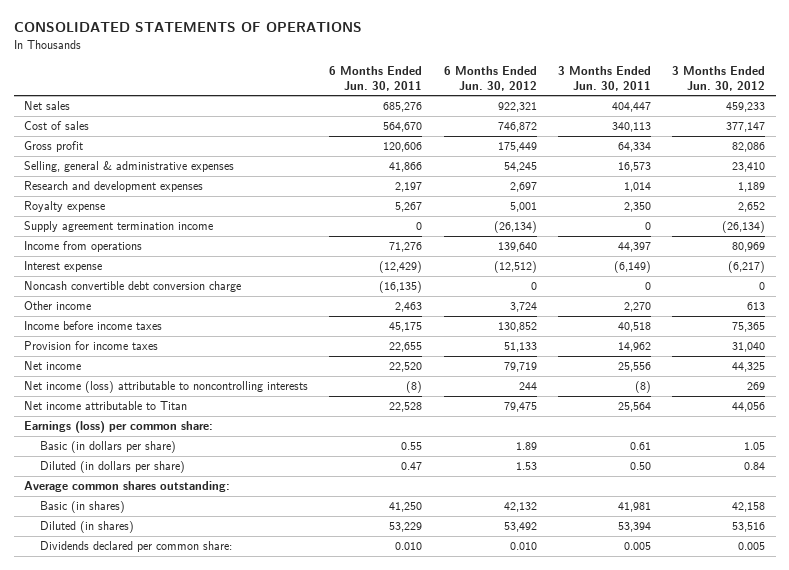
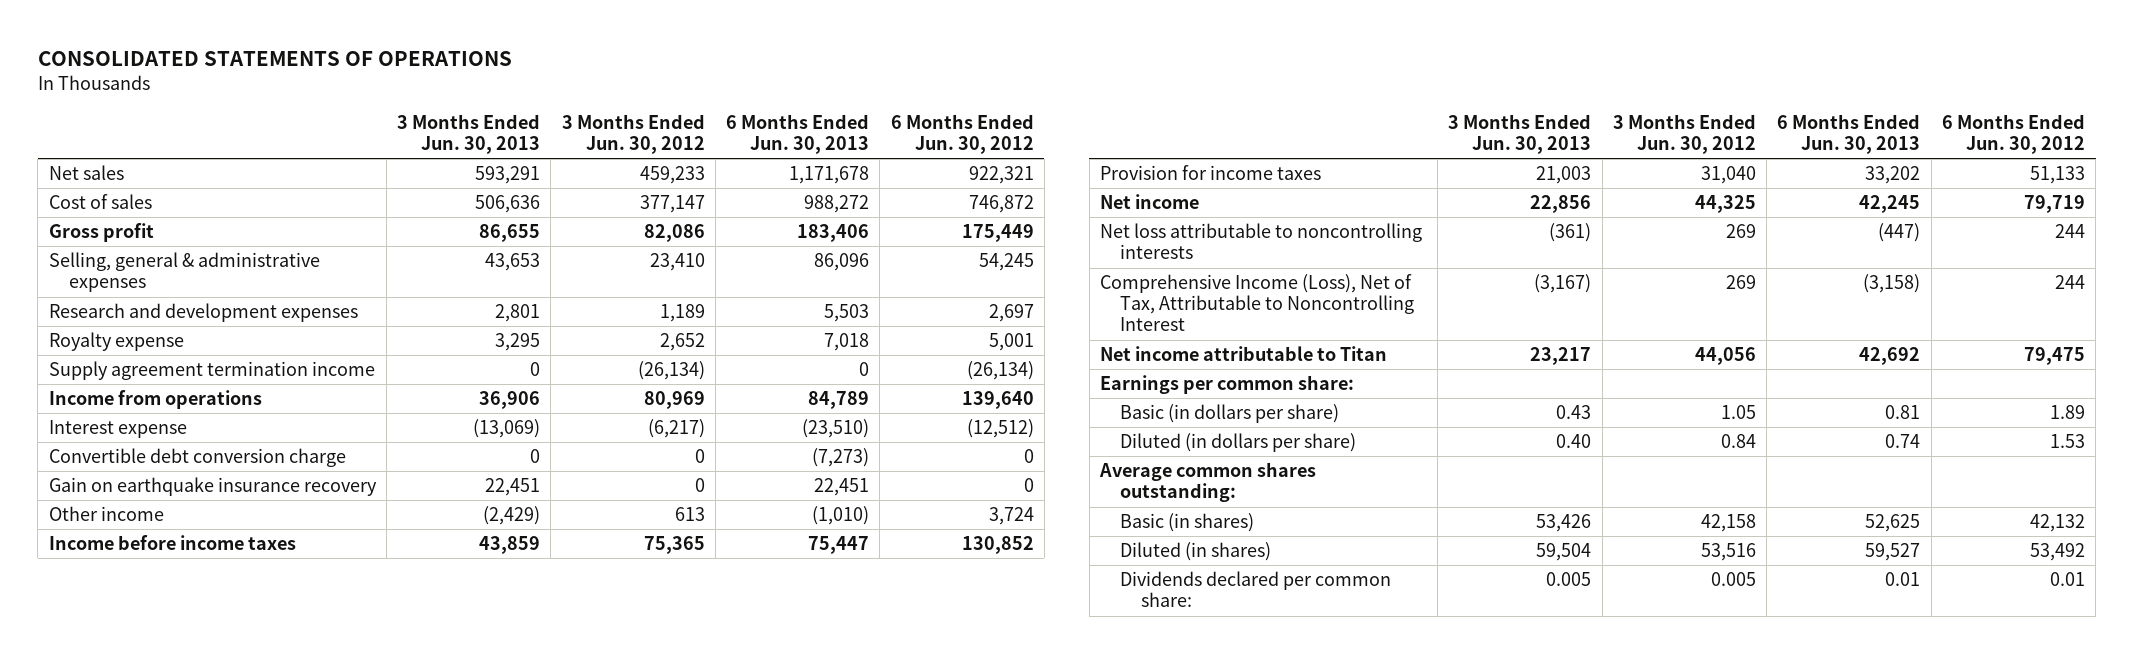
- | 6 Months Ended Jun. 30, 2011 | 6 Months Ended Jun. 30, 2012 | 3 Months Ended Jun. 30, 2011 | 3 Months Ended Jun. 30, 2012
+ | 3 Months Ended Jun. 30, 2013 | 3 Months Ended Jun. 30, 2012 | 6 Months Ended Jun. 30, 2013 | 6 Months Ended Jun. 30, 2012
- Noncash convertible debt conversion charge | (16,135) | 0 | 0 | 0
+ Convertible debt conversion charge | 0 | 0 | (7,273) | 0
+ Gain on earthquake insurance recovery | 22,451 | 0 | 22,451 | 0
- Net income (loss) attributable to noncontrolling interests | (8) | 244 | (8) | 269
+ Net loss attributable to noncontrolling interests | (361) | 269 | (447) | 244
+ Comprehensive Income (Loss), Net of Tax, Attributable to Noncontrolling Interest | (3,167) | 269 | (3,158) | 244
- Earnings (loss) per common share:
+ Earnings per common share:
- Dividends declared per common share: | 0.010 | 0.010 | 0.005 | 0.005
+ Dividends declared per common share: | 0.005 | 0.005 | 0.01 | 0.01

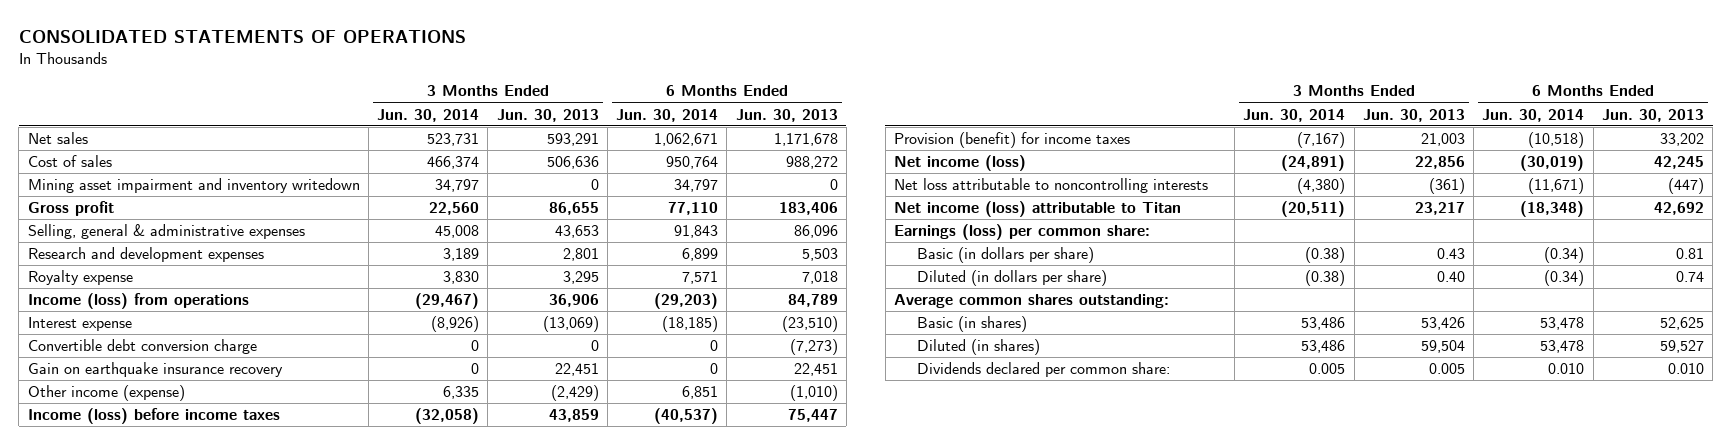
- | 3 Months Ended Jun. 30, 2013 | 3 Months Ended Jun. 30, 2012 | 6 Months Ended Jun. 30, 2013 | 6 Months Ended Jun. 30, 2012
+ | 3 Months Ended Jun. 30, 2014 | 3 Months Ended Jun. 30, 2013 | 6 Months Ended Jun. 30, 2014 | 6 Months Ended Jun. 30, 2013
+ Mining asset impairment and inventory writedown | 34,797 | 0 | 34,797 | 0
- Supply agreement termination income | 0 | (26,134) | 0 | (26,134)
- Income from operations | 36,906 | 80,969 | 84,789 | 139,640
+ Income (loss) from operations | (29,467) | 36,906 | (29,203) | 84,789
- Other income | (2,429) | 613 | (1,010) | 3,724
- Income before income taxes | 43,859 | 75,365 | 75,447 | 130,852
- Provision for income taxes | 21,003 | 31,040 | 33,202 | 51,133
- Net income | 22,856 | 44,325 | 42,245 | 79,719
+ Other income (expense) | 6,335 | (2,429) | 6,851 | (1,010)
+ Income (loss) before income taxes | (32,058) | 43,859 | (40,537) | 75,447
+ Provision (benefit) for income taxes | (7,167) | 21,003 | (10,518) | 33,202
+ Net income (loss) | (24,891) | 22,856 | (30,019) | 42,245
- Comprehensive Income (Loss), Net of Tax, Attributable to Noncontrolling Interest | (3,167) | 269 | (3,158) | 244
- Net income attributable to Titan | 23,217 | 44,056 | 42,692 | 79,475
- Earnings per common share:
+ Net income (loss) attributable to Titan | (20,511) | 23,217 | (18,348) | 42,692
+ Earnings (loss) per common share:
- Dividends declared per common share: | 0.005 | 0.005 | 0.01 | 0.01
+ Dividends declared per common share: | 0.005 | 0.005 | 0.010 | 0.010

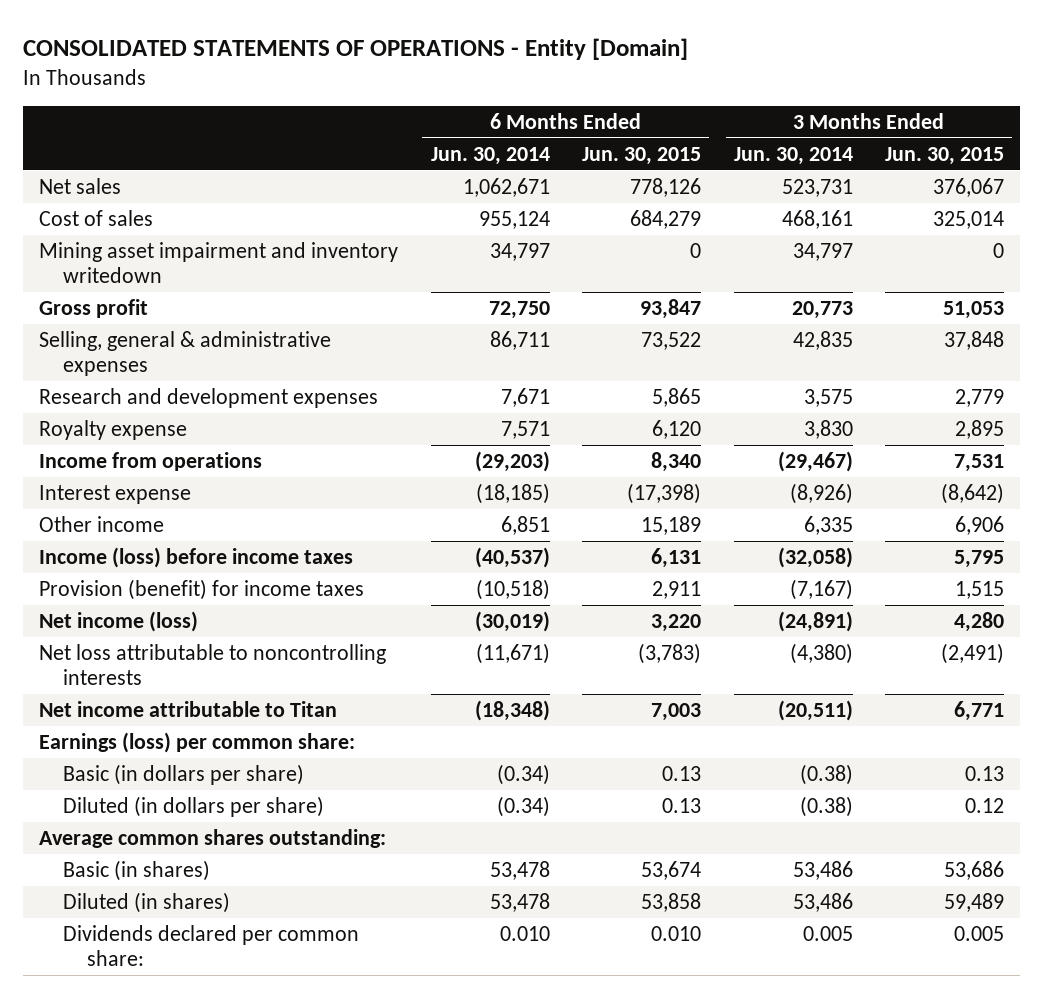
- CONSOLIDATED STATEMENTS OF OPERATIONS
+ CONSOLIDATED STATEMENTS OF OPERATIONS - Entity [Domain]
- | 3 Months Ended Jun. 30, 2014 | 3 Months Ended Jun. 30, 2013 | 6 Months Ended Jun. 30, 2014 | 6 Months Ended Jun. 30, 2013
+ | 6 Months Ended Jun. 30, 2014 | 6 Months Ended Jun. 30, 2015 | 3 Months Ended Jun. 30, 2014 | 3 Months Ended Jun. 30, 2015
- Cost of sales | 466,374 | 506,636 | 950,764 | 988,272
+ Cost of sales | 955,124 | 684,279 | 468,161 | 325,014
- Gross profit | 22,560 | 86,655 | 77,110 | 183,406
- Selling, general & administrative expenses | 45,008 | 43,653 | 91,843 | 86,096
- Research and development expenses | 3,189 | 2,801 | 6,899 | 5,503
+ Gross profit | 72,750 | 93,847 | 20,773 | 51,053
+ Selling, general & administrative expenses | 86,711 | 73,522 | 42,835 | 37,848
+ Research and development expenses | 7,671 | 5,865 | 3,575 | 2,779
- Income (loss) from operations | (29,467) | 36,906 | (29,203) | 84,789
+ Income from operations | (29,203) | 8,340 | (29,467) | 7,531
- Convertible debt conversion charge | 0 | 0 | 0 | (7,273)
- Gain on earthquake insurance recovery | 0 | 22,451 | 0 | 22,451
- Other income (expense) | 6,335 | (2,429) | 6,851 | (1,010)
+ Other income | 6,851 | 15,189 | 6,335 | 6,906
- Net income (loss) attributable to Titan | (20,511) | 23,217 | (18,348) | 42,692
+ Net income attributable to Titan | (18,348) | 7,003 | (20,511) | 6,771

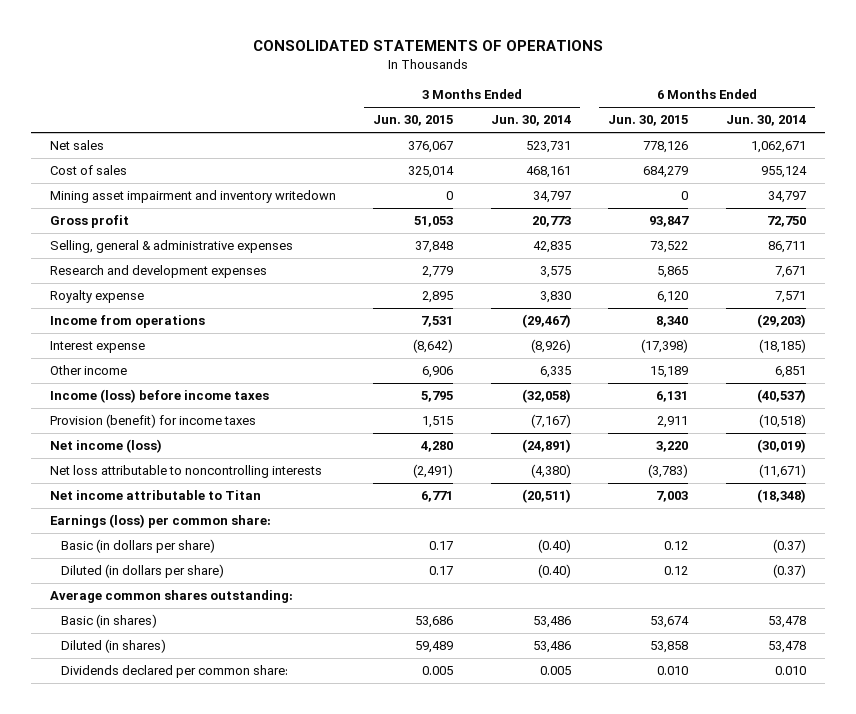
- CONSOLIDATED STATEMENTS OF OPERATIONS - Entity [Domain]
+ CONSOLIDATED STATEMENTS OF OPERATIONS
- | 6 Months Ended Jun. 30, 2014 | 6 Months Ended Jun. 30, 2015 | 3 Months Ended Jun. 30, 2014 | 3 Months Ended Jun. 30, 2015
+ | 3 Months Ended Jun. 30, 2015 | 3 Months Ended Jun. 30, 2014 | 6 Months Ended Jun. 30, 2015 | 6 Months Ended Jun. 30, 2014
- Basic (in dollars per share) | (0.34) | 0.13 | (0.38) | 0.13
- Diluted (in dollars per share) | (0.34) | 0.13 | (0.38) | 0.12
+ Basic (in dollars per share) | 0.17 | (0.40) | 0.12 | (0.37)
+ Diluted (in dollars per share) | 0.17 | (0.40) | 0.12 | (0.37)

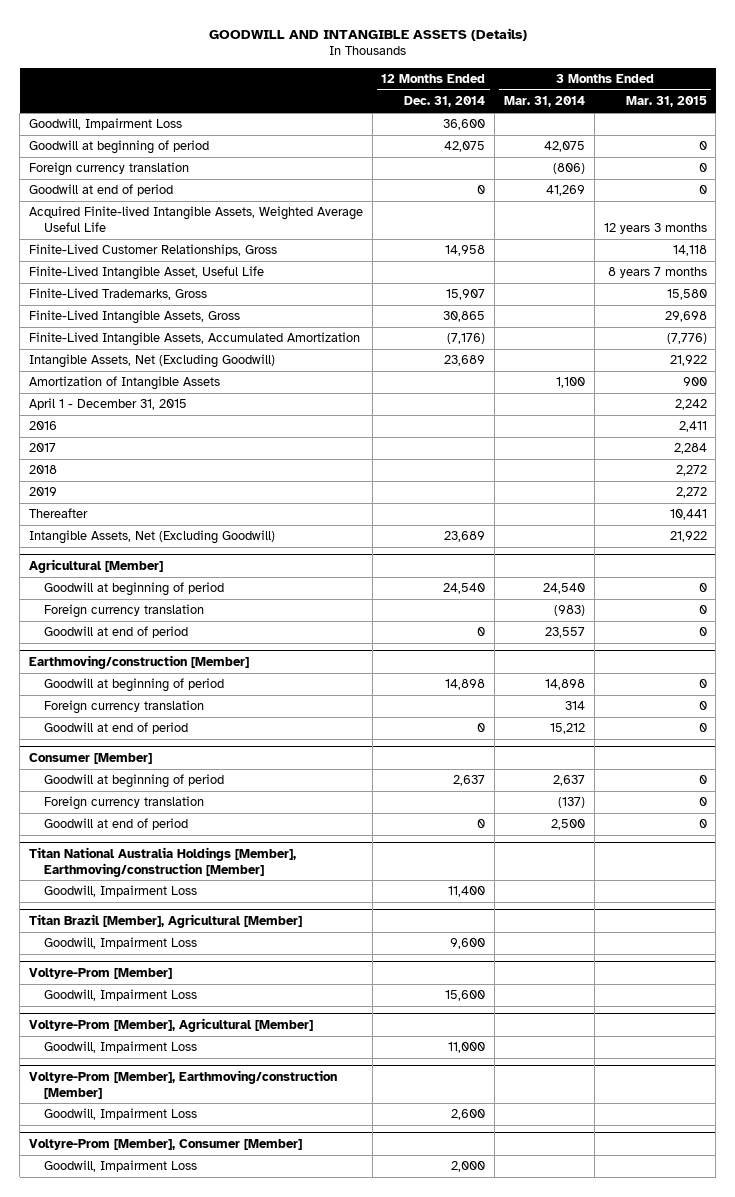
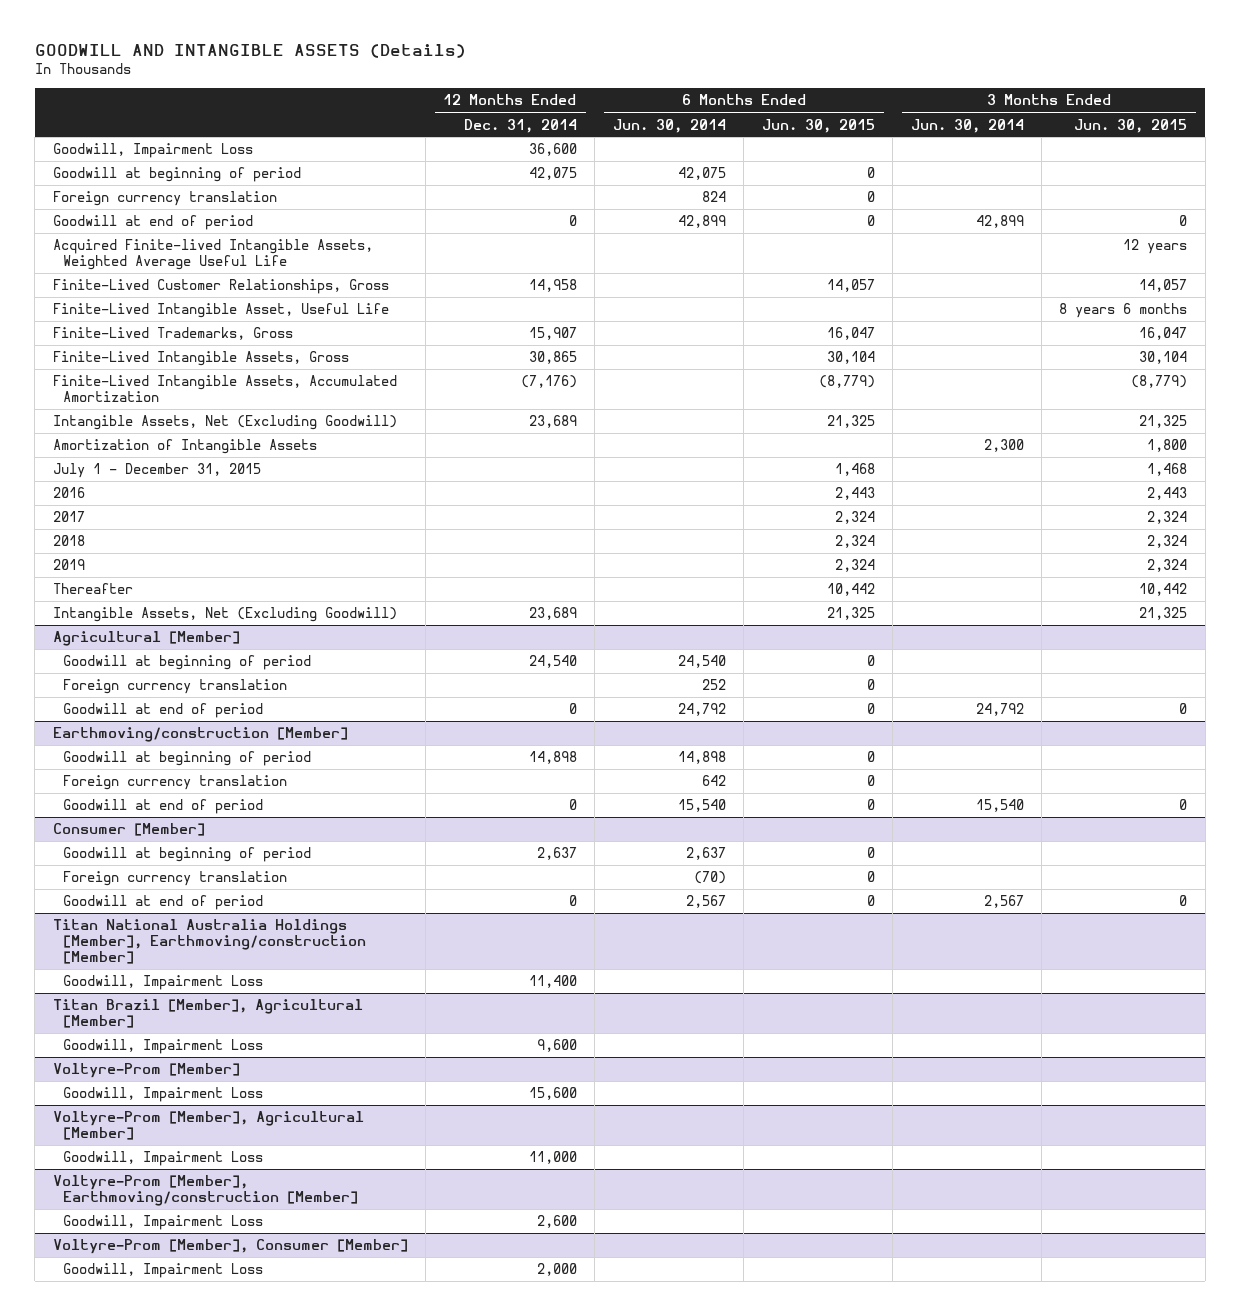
- | 12 Months Ended Dec. 31, 2014 | 3 Months Ended Mar. 31, 2014 | 3 Months Ended Mar. 31, 2015
+ | 12 Months Ended Dec. 31, 2014 | 6 Months Ended Jun. 30, 2014 | 6 Months Ended Jun. 30, 2015 | 3 Months Ended Jun. 30, 2014 | 3 Months Ended Jun. 30, 2015
- April 1 - December 31, 2015 | | | 2,242
+ July 1 - December 31, 2015 | | | 1,468 | | 1,468

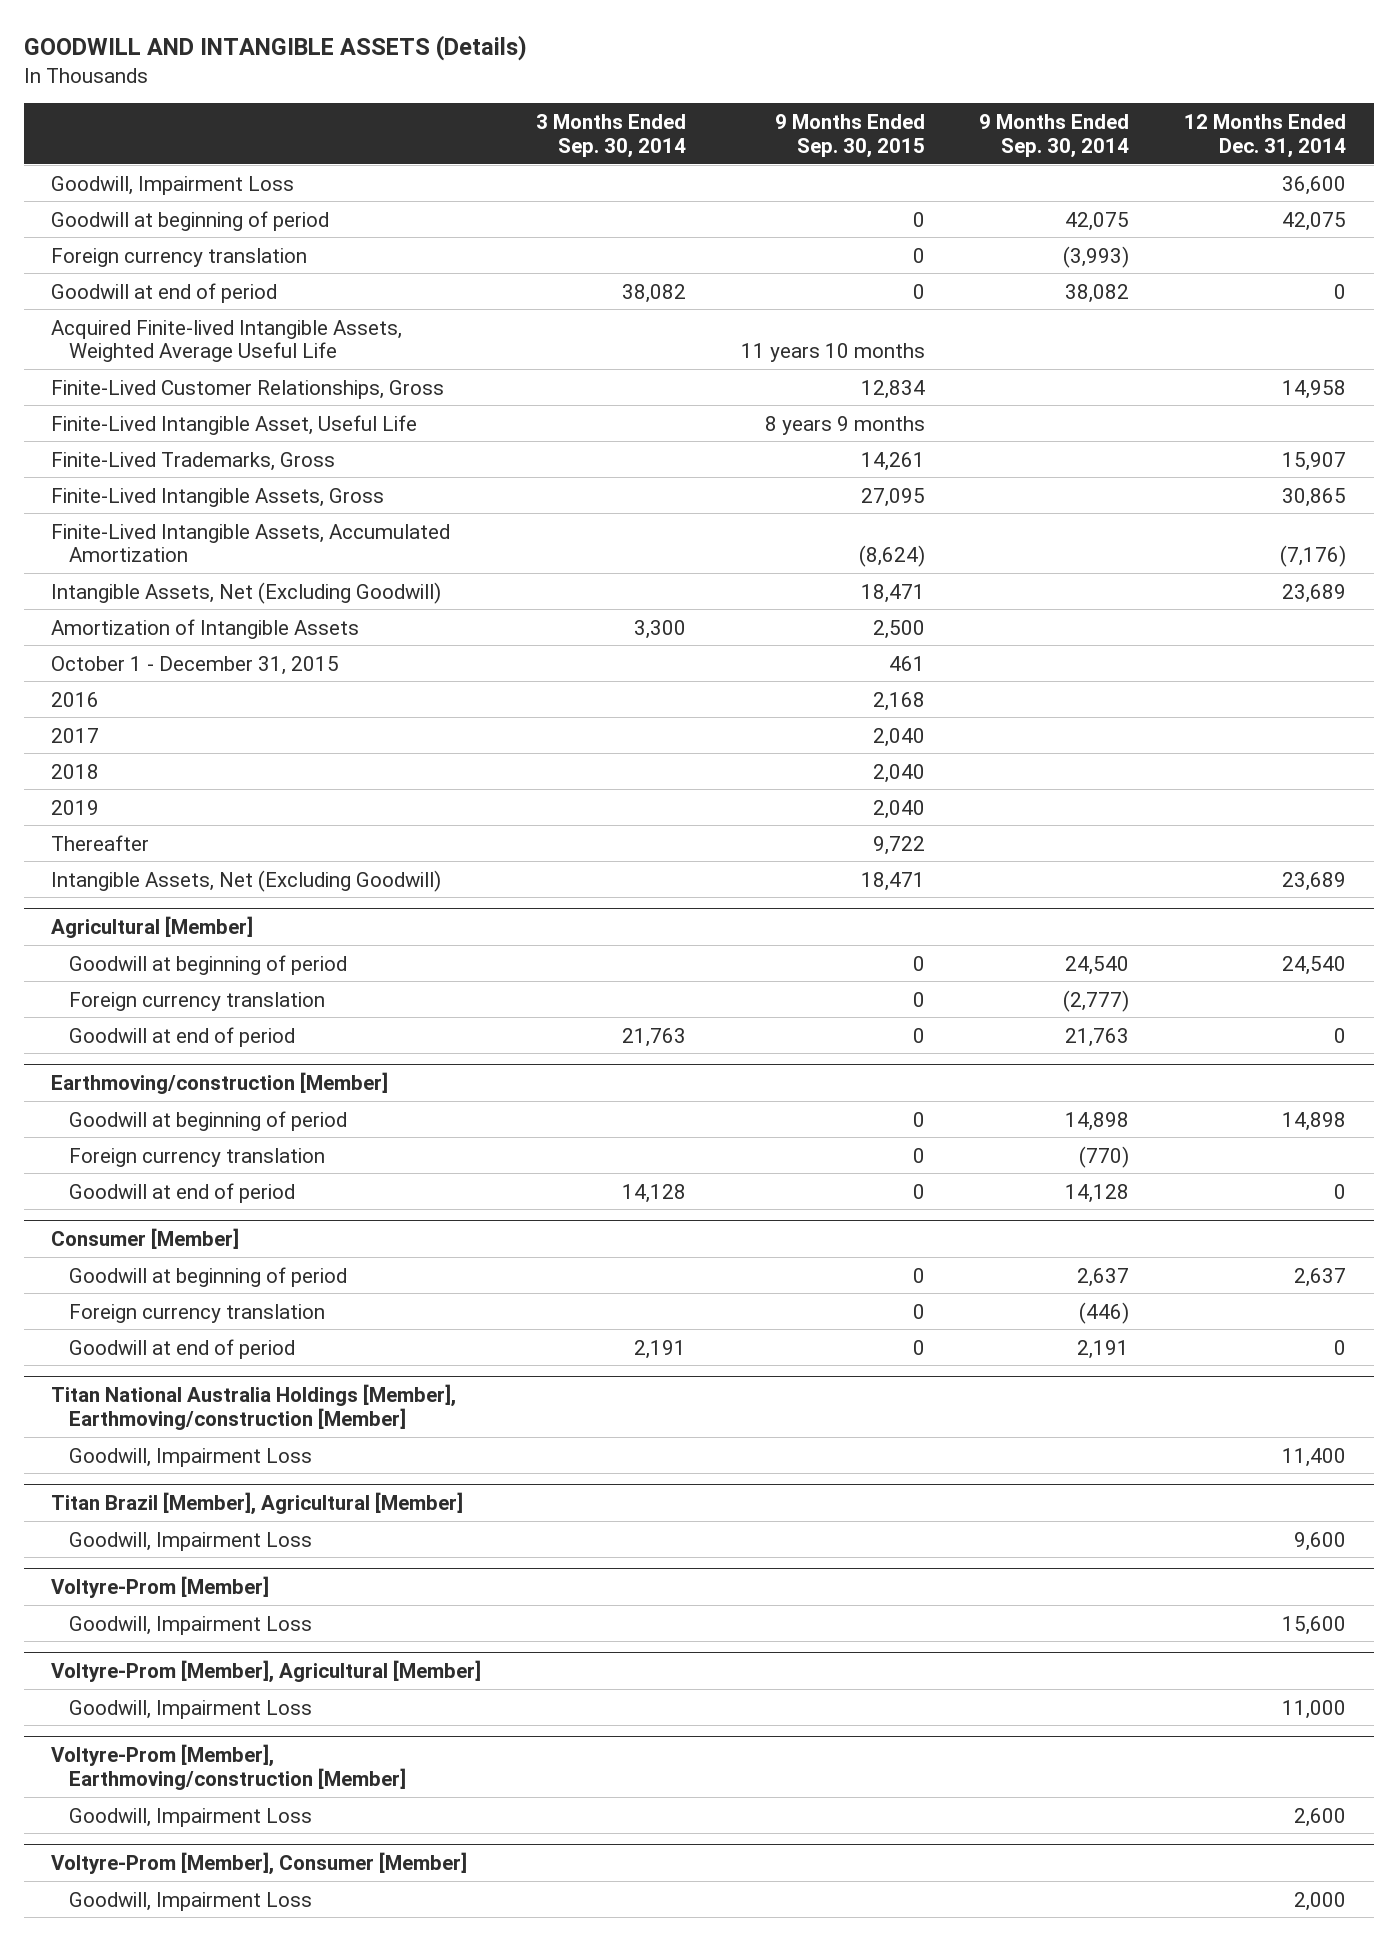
- | 12 Months Ended Dec. 31, 2014 | 6 Months Ended Jun. 30, 2014 | 6 Months Ended Jun. 30, 2015 | 3 Months Ended Jun. 30, 2014 | 3 Months Ended Jun. 30, 2015
+ | 3 Months Ended Sep. 30, 2014 | 9 Months Ended Sep. 30, 2015 | 9 Months Ended Sep. 30, 2014 | 12 Months Ended Dec. 31, 2014
- July 1 - December 31, 2015 | | | 1,468 | | 1,468
+ October 1 - December 31, 2015 | | 461 | |

